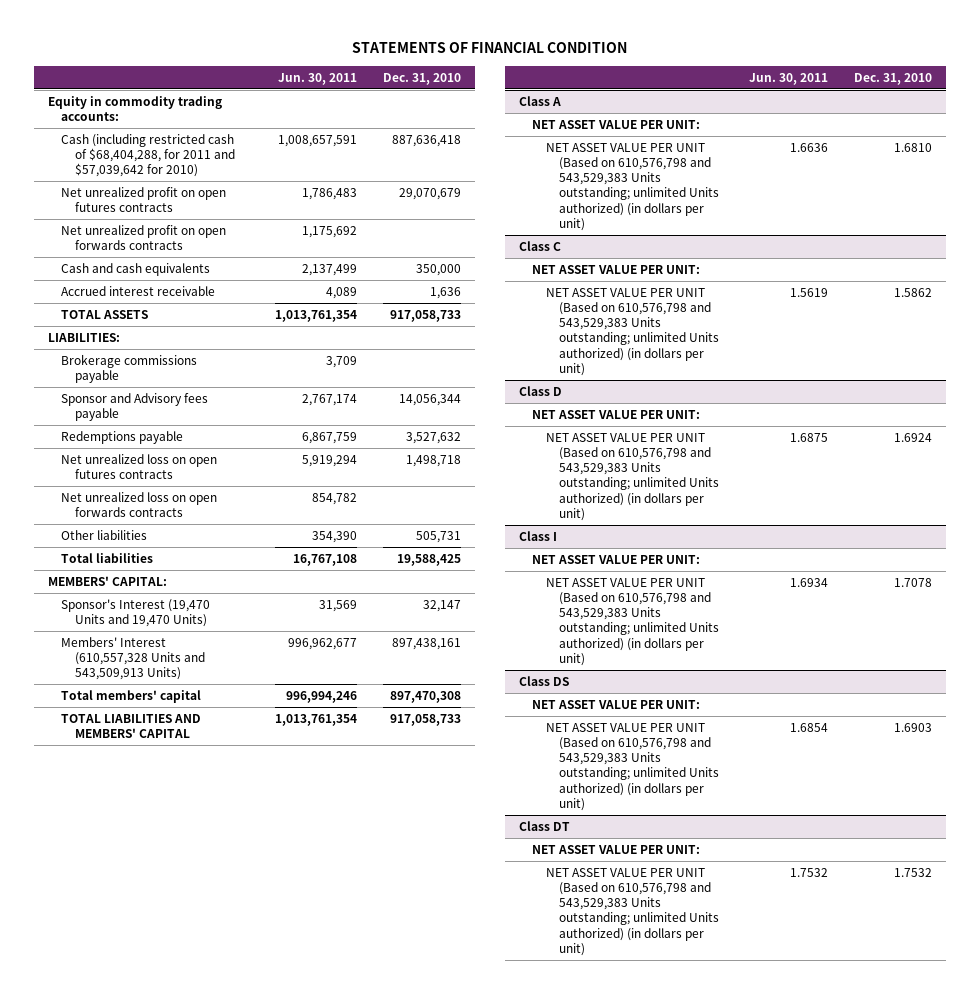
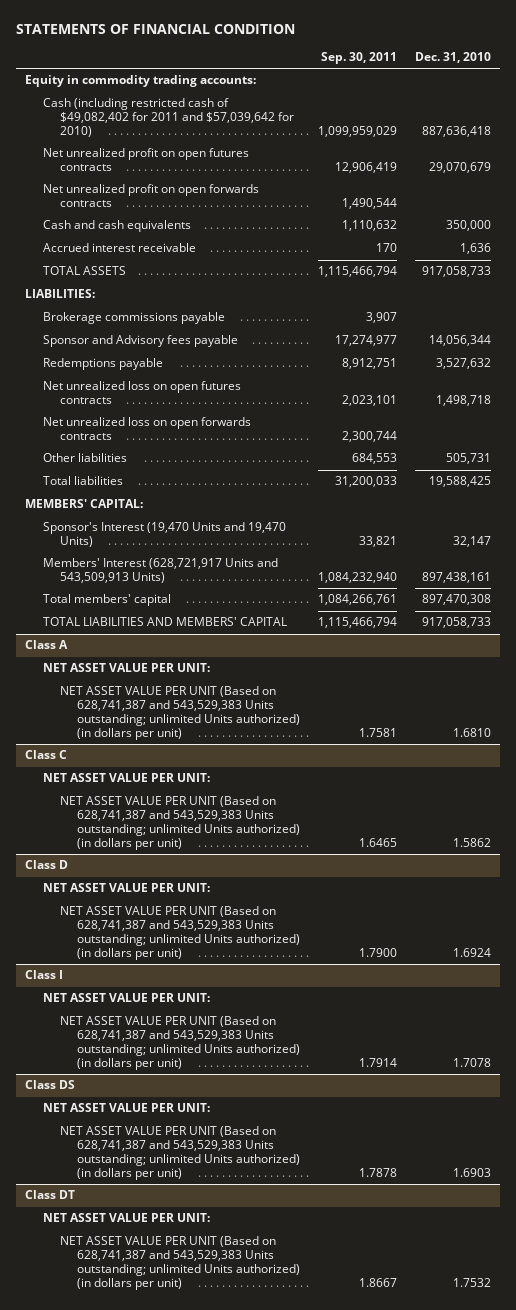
- | Jun. 30, 2011 | Dec. 31, 2010
+ | Sep. 30, 2011 | Dec. 31, 2010
- Cash (including restricted cash of $68,404,288, for 2011 and $57,039,642 for 2010) | 1,008,657,591 | 887,636,418
+ Cash (including restricted cash of $49,082,402 for 2011 and $57,039,642 for 2010) | 1,099,959,029 | 887,636,418
- Members' Interest (610,557,328 Units and 543,509,913 Units) | 996,962,677 | 897,438,161
+ Members' Interest (628,721,917 Units and 543,509,913 Units) | 1,084,232,940 | 897,438,161
@ Class A
- NET ASSET VALUE PER UNIT (Based on 610,576,798 and 543,529,383 Units outstanding; unlimited Units authorized) (in dollars per unit) | 1.6636 | 1.6810
+ NET ASSET VALUE PER UNIT (Based on 628,741,387 and 543,529,383 Units outstanding; unlimited Units authorized) (in dollars per unit) | 1.7581 | 1.6810
@ Class C
- NET ASSET VALUE PER UNIT (Based on 610,576,798 and 543,529,383 Units outstanding; unlimited Units authorized) (in dollars per unit) | 1.5619 | 1.5862
+ NET ASSET VALUE PER UNIT (Based on 628,741,387 and 543,529,383 Units outstanding; unlimited Units authorized) (in dollars per unit) | 1.6465 | 1.5862
@ Class D
- NET ASSET VALUE PER UNIT (Based on 610,576,798 and 543,529,383 Units outstanding; unlimited Units authorized) (in dollars per unit) | 1.6875 | 1.6924
+ NET ASSET VALUE PER UNIT (Based on 628,741,387 and 543,529,383 Units outstanding; unlimited Units authorized) (in dollars per unit) | 1.7900 | 1.6924
@ Class I
- NET ASSET VALUE PER UNIT (Based on 610,576,798 and 543,529,383 Units outstanding; unlimited Units authorized) (in dollars per unit) | 1.6934 | 1.7078
+ NET ASSET VALUE PER UNIT (Based on 628,741,387 and 543,529,383 Units outstanding; unlimited Units authorized) (in dollars per unit) | 1.7914 | 1.7078
@ Class DS
- NET ASSET VALUE PER UNIT (Based on 610,576,798 and 543,529,383 Units outstanding; unlimited Units authorized) (in dollars per unit) | 1.6854 | 1.6903
+ NET ASSET VALUE PER UNIT (Based on 628,741,387 and 543,529,383 Units outstanding; unlimited Units authorized) (in dollars per unit) | 1.7878 | 1.6903
@ Class DT
- NET ASSET VALUE PER UNIT (Based on 610,576,798 and 543,529,383 Units outstanding; unlimited Units authorized) (in dollars per unit) | 1.7532 | 1.7532
+ NET ASSET VALUE PER UNIT (Based on 628,741,387 and 543,529,383 Units outstanding; unlimited Units authorized) (in dollars per unit) | 1.8667 | 1.7532

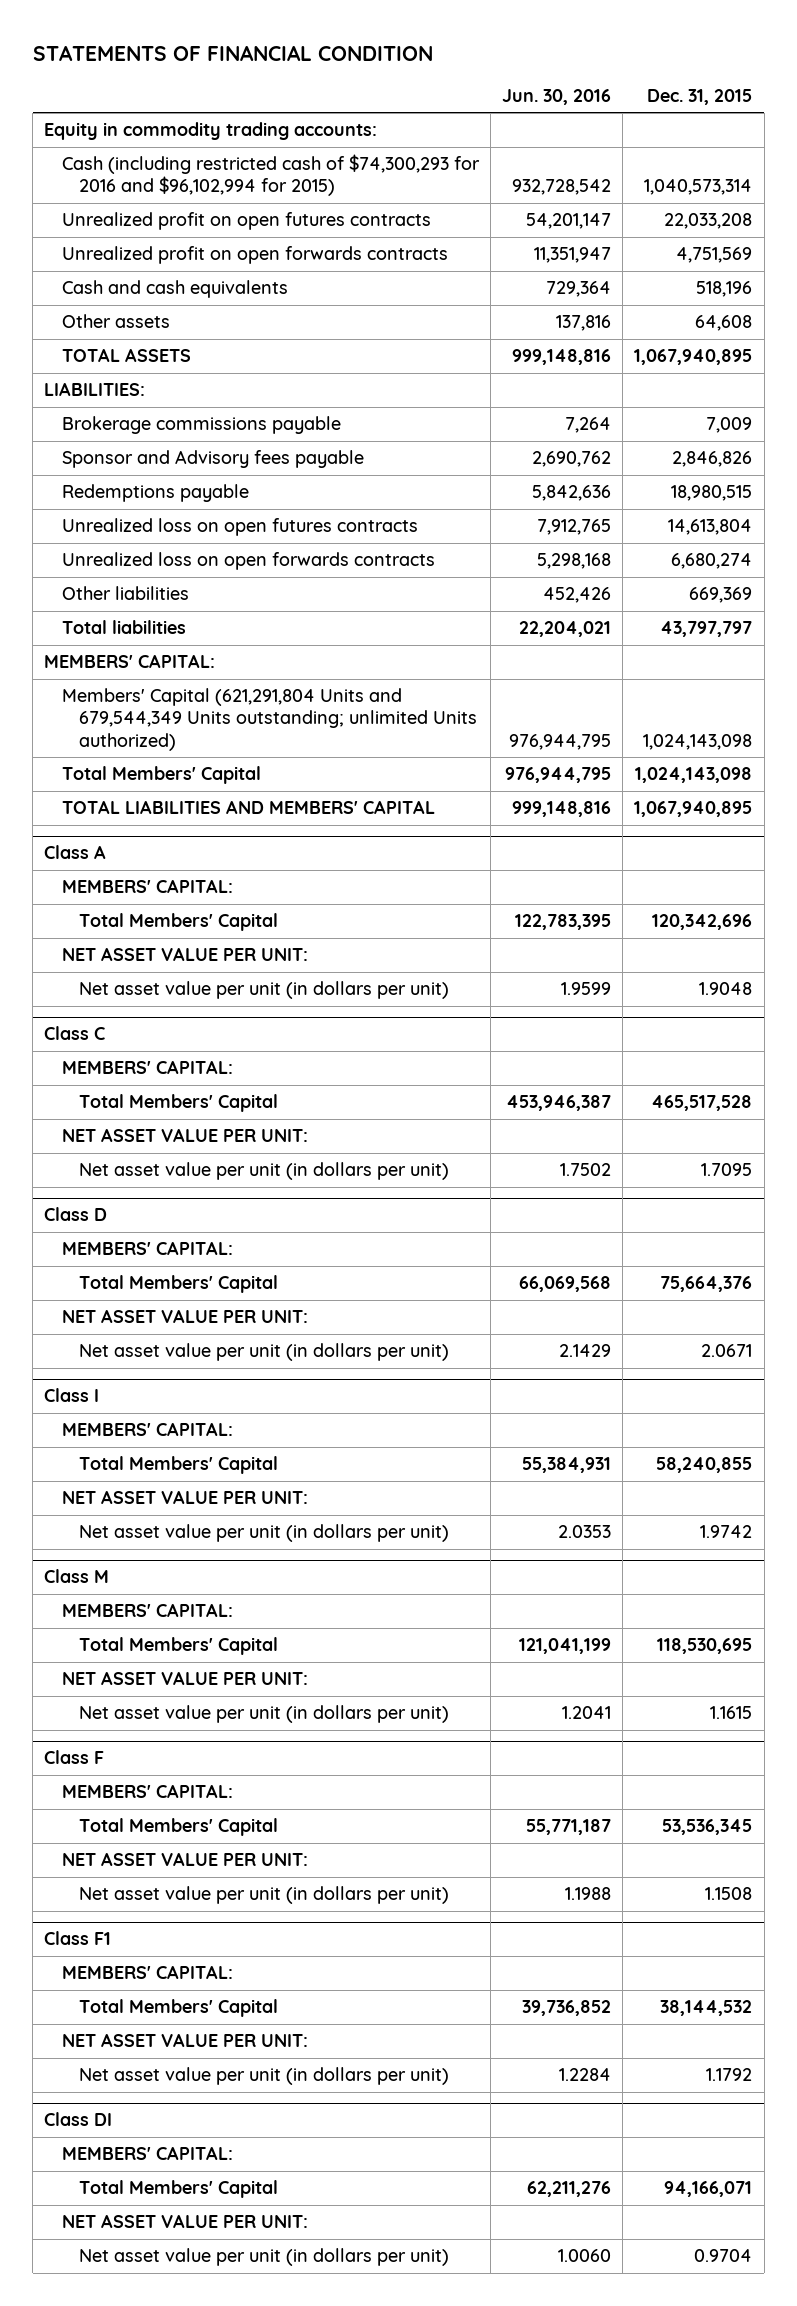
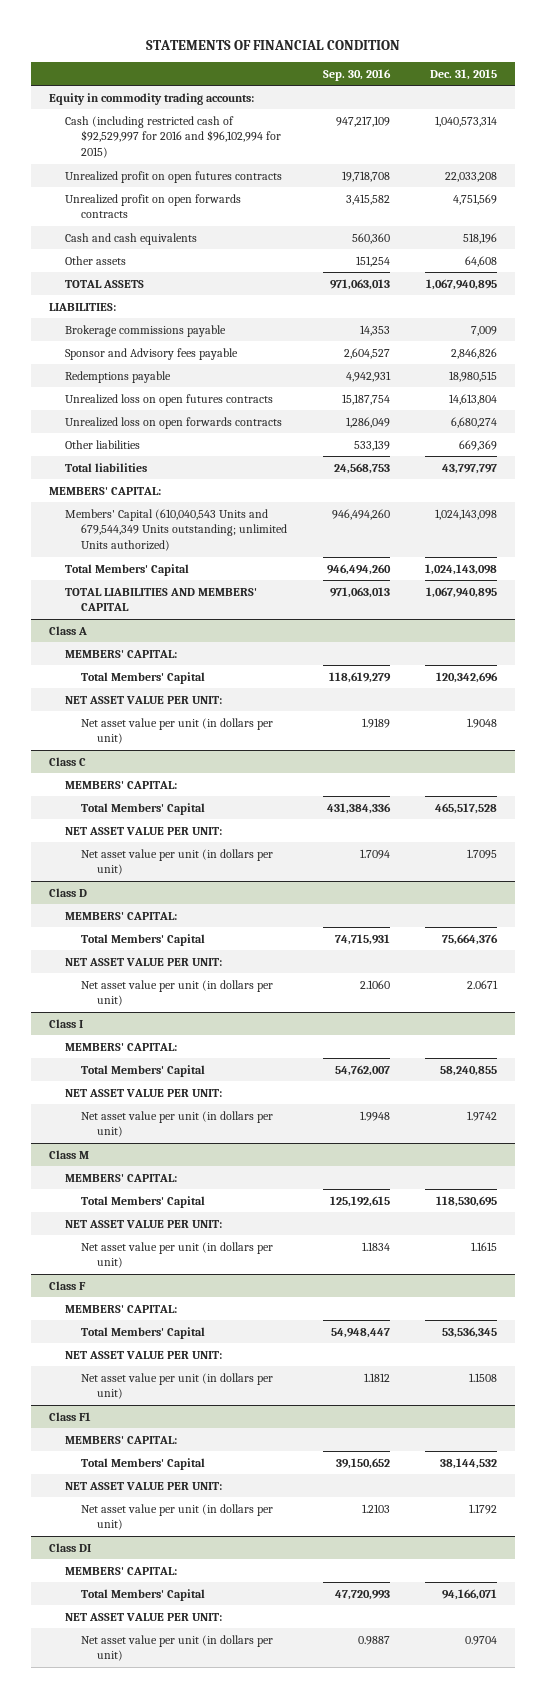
- | Jun. 30, 2016 | Dec. 31, 2015
+ | Sep. 30, 2016 | Dec. 31, 2015
- Cash (including restricted cash of $74,300,293 for 2016 and $96,102,994 for 2015) | 932,728,542 | 1,040,573,314
+ Cash (including restricted cash of $92,529,997 for 2016 and $96,102,994 for 2015) | 947,217,109 | 1,040,573,314
- Members' Capital (621,291,804 Units and 679,544,349 Units outstanding; unlimited Units authorized) | 976,944,795 | 1,024,143,098
+ Members' Capital (610,040,543 Units and 679,544,349 Units outstanding; unlimited Units authorized) | 946,494,260 | 1,024,143,098

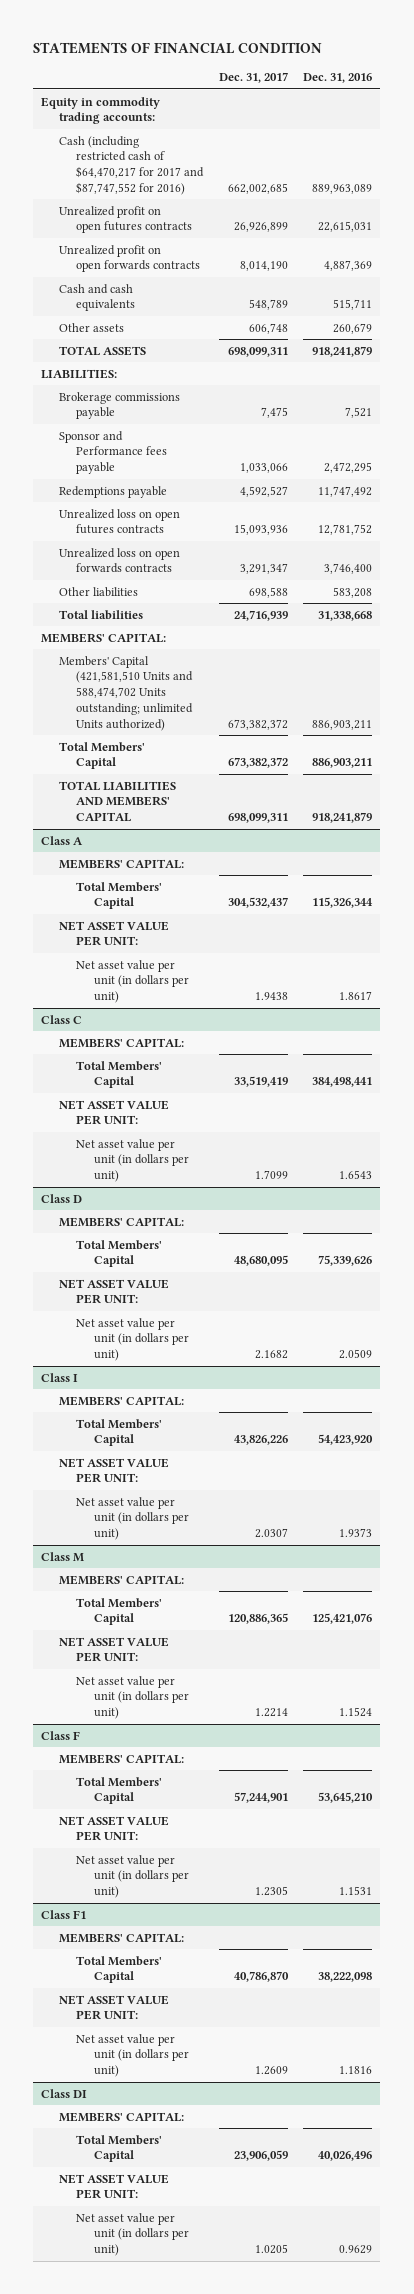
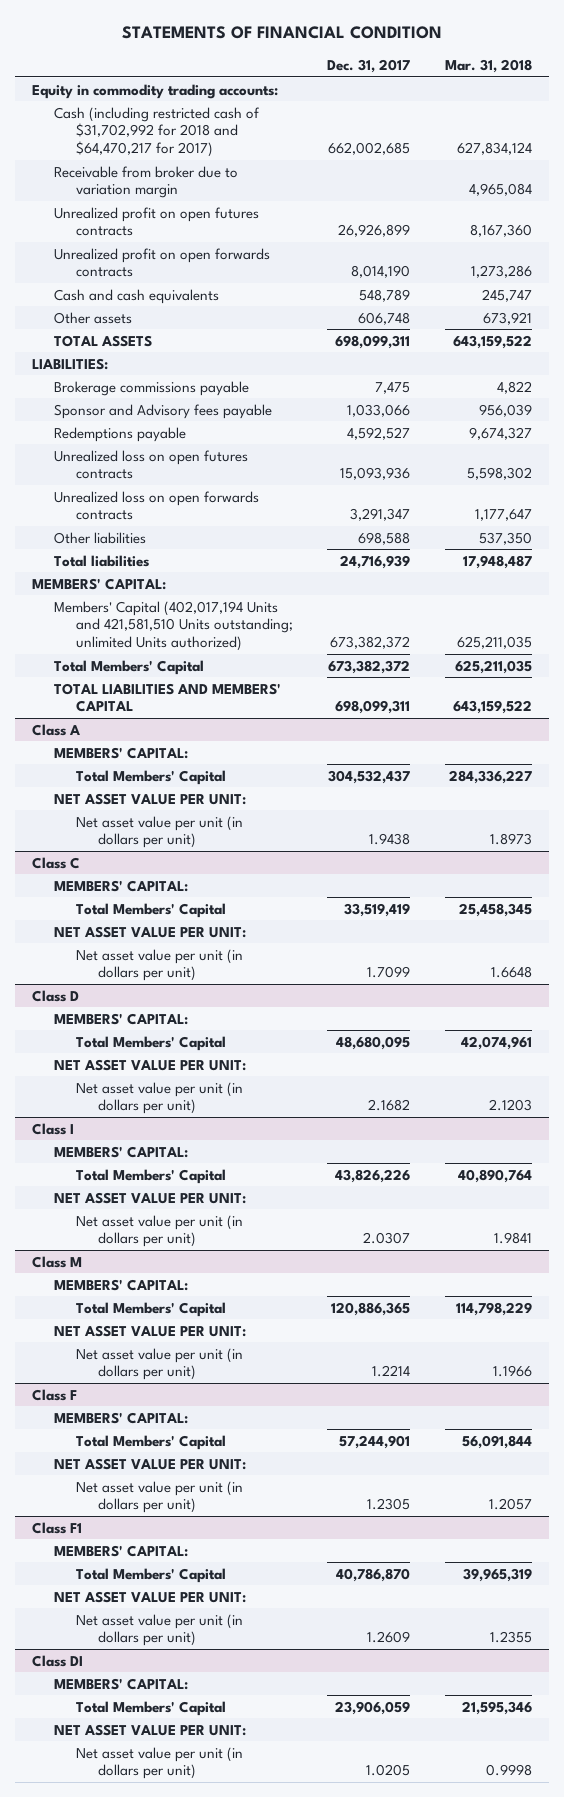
- | Dec. 31, 2017 | Dec. 31, 2016
+ | Dec. 31, 2017 | Mar. 31, 2018
- Cash (including restricted cash of $64,470,217 for 2017 and $87,747,552 for 2016) | 662,002,685 | 889,963,089
+ Cash (including restricted cash of $31,702,992 for 2018 and $64,470,217 for 2017) | 662,002,685 | 627,834,124
+ Receivable from broker due to variation margin | | 4,965,084
- Sponsor and Performance fees payable | 1,033,066 | 2,472,295
+ Sponsor and Advisory fees payable | 1,033,066 | 956,039
- Members' Capital (421,581,510 Units and 588,474,702 Units outstanding; unlimited Units authorized) | 673,382,372 | 886,903,211
+ Members' Capital (402,017,194 Units and 421,581,510 Units outstanding; unlimited Units authorized) | 673,382,372 | 625,211,035

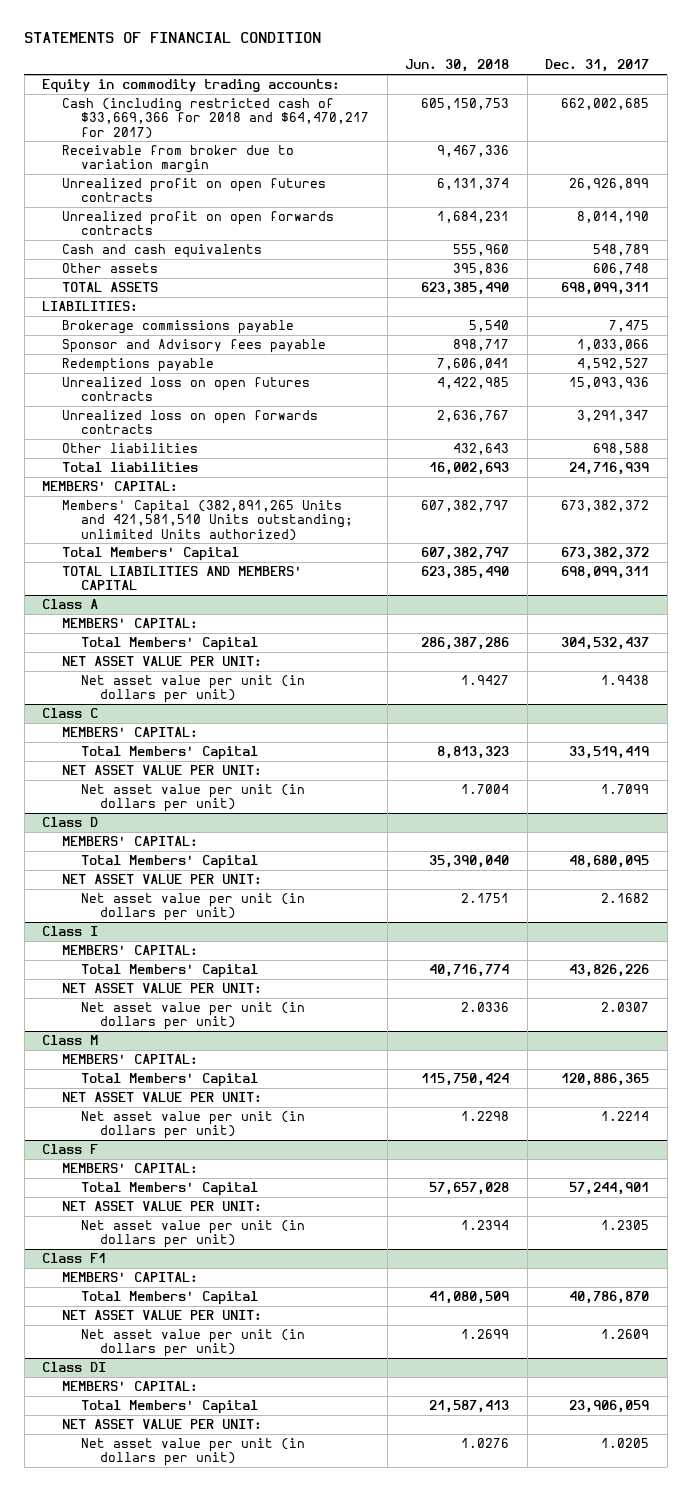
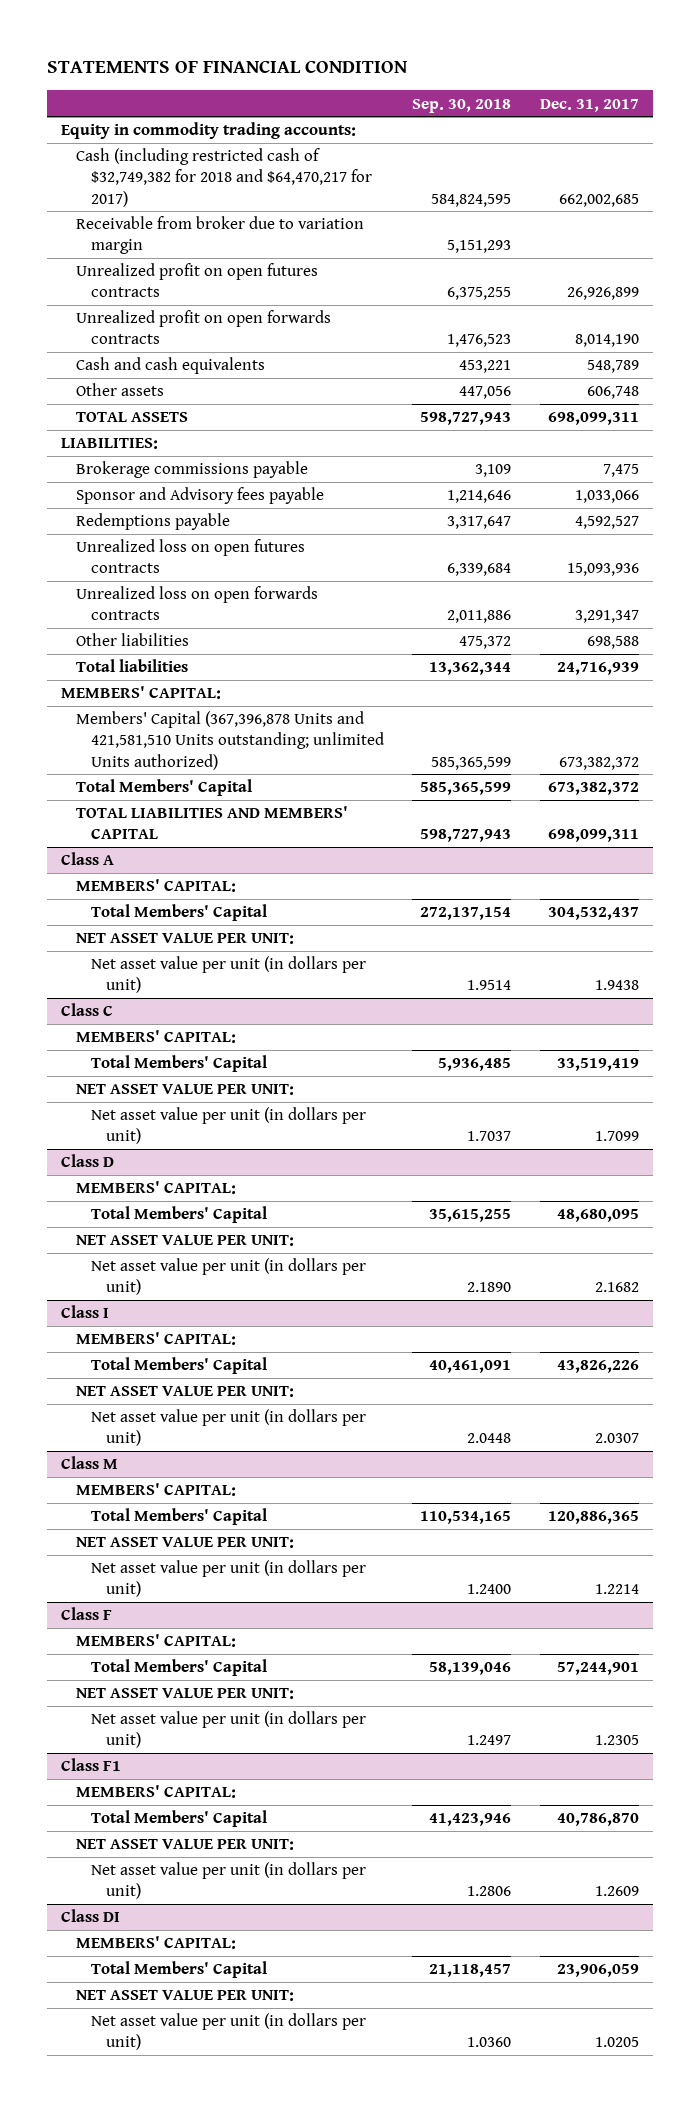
- | Jun. 30, 2018 | Dec. 31, 2017
+ | Sep. 30, 2018 | Dec. 31, 2017
- Cash (including restricted cash of $33,669,366 for 2018 and $64,470,217 for 2017) | 605,150,753 | 662,002,685
+ Cash (including restricted cash of $32,749,382 for 2018 and $64,470,217 for 2017) | 584,824,595 | 662,002,685
- Members' Capital (382,891,265 Units and 421,581,510 Units outstanding; unlimited Units authorized) | 607,382,797 | 673,382,372
+ Members' Capital (367,396,878 Units and 421,581,510 Units outstanding; unlimited Units authorized) | 585,365,599 | 673,382,372

